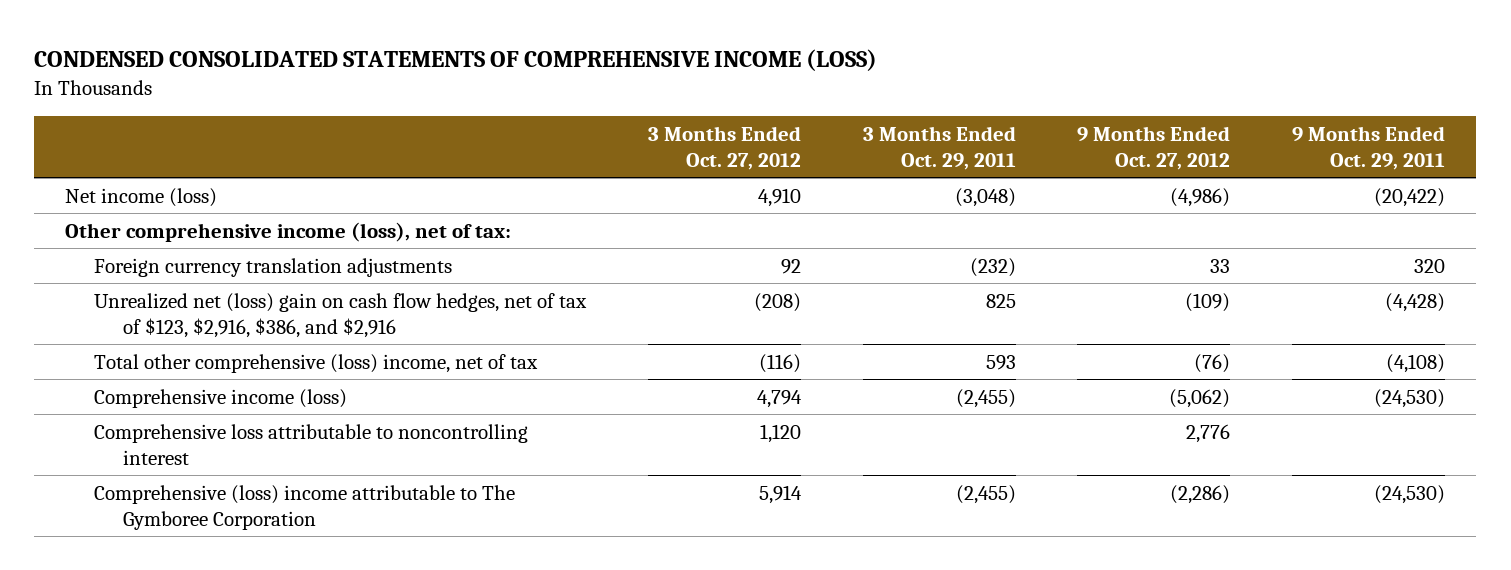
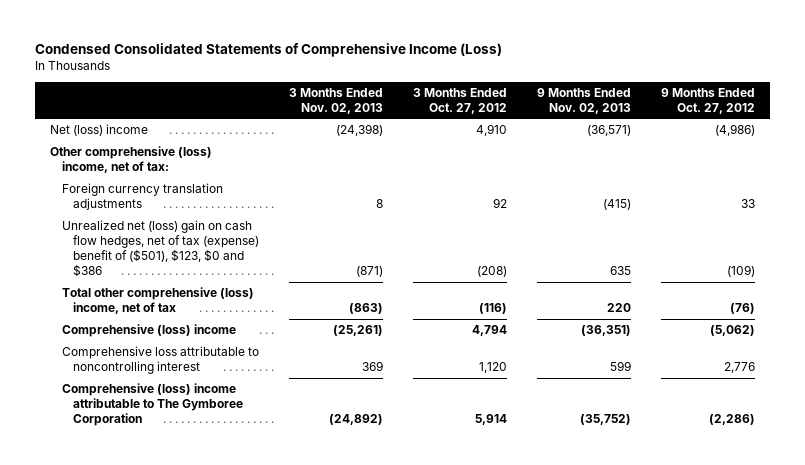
- CONDENSED CONSOLIDATED STATEMENTS OF COMPREHENSIVE INCOME (LOSS)
+ Condensed Consolidated Statements of Comprehensive Income (Loss)
- | 3 Months Ended Oct. 27, 2012 | 3 Months Ended Oct. 29, 2011 | 9 Months Ended Oct. 27, 2012 | 9 Months Ended Oct. 29, 2011
+ | 3 Months Ended Nov. 02, 2013 | 3 Months Ended Oct. 27, 2012 | 9 Months Ended Nov. 02, 2013 | 9 Months Ended Oct. 27, 2012
- Net income (loss) | 4,910 | (3,048) | (4,986) | (20,422)
- Other comprehensive income (loss), net of tax:
+ Net (loss) income | (24,398) | 4,910 | (36,571) | (4,986)
+ Other comprehensive (loss) income, net of tax:
- Unrealized net (loss) gain on cash flow hedges, net of tax of $123, $2,916, $386, and $2,916 | (208) | 825 | (109) | (4,428)
+ Unrealized net (loss) gain on cash flow hedges, net of tax (expense) benefit of ($501), $123, $0 and $386 | (871) | (208) | 635 | (109)
- Comprehensive income (loss) | 4,794 | (2,455) | (5,062) | (24,530)
+ Comprehensive (loss) income | (25,261) | 4,794 | (36,351) | (5,062)

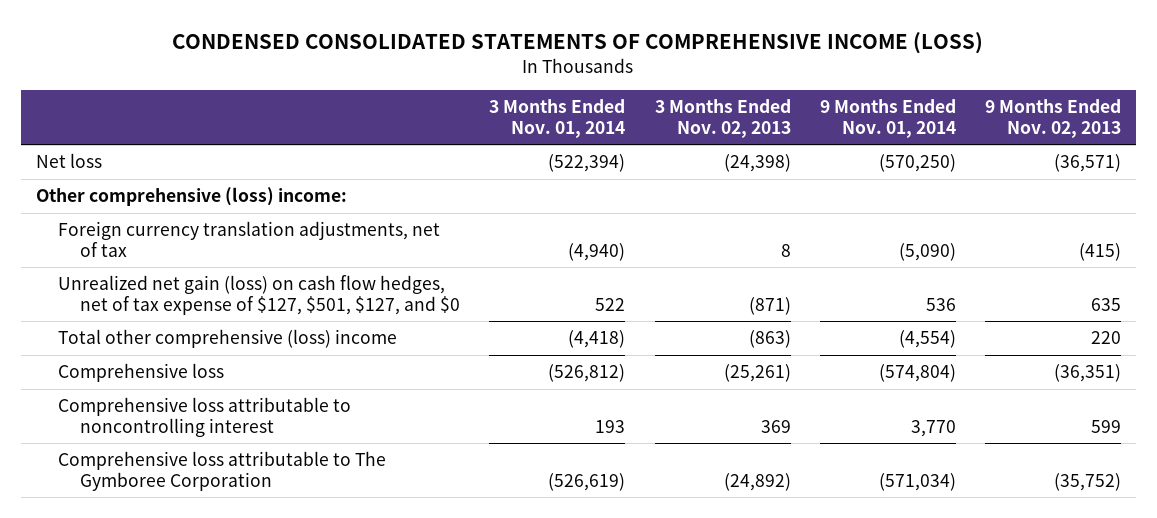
- Condensed Consolidated Statements of Comprehensive Income (Loss)
+ CONDENSED CONSOLIDATED STATEMENTS OF COMPREHENSIVE INCOME (LOSS)
- | 3 Months Ended Nov. 02, 2013 | 3 Months Ended Oct. 27, 2012 | 9 Months Ended Nov. 02, 2013 | 9 Months Ended Oct. 27, 2012
+ | 3 Months Ended Nov. 01, 2014 | 3 Months Ended Nov. 02, 2013 | 9 Months Ended Nov. 01, 2014 | 9 Months Ended Nov. 02, 2013
- Net (loss) income | (24,398) | 4,910 | (36,571) | (4,986)
- Other comprehensive (loss) income, net of tax:
- Foreign currency translation adjustments | 8 | 92 | (415) | 33
- Unrealized net (loss) gain on cash flow hedges, net of tax (expense) benefit of ($501), $123, $0 and $386 | (871) | (208) | 635 | (109)
- Total other comprehensive (loss) income, net of tax | (863) | (116) | 220 | (76)
- Comprehensive (loss) income | (25,261) | 4,794 | (36,351) | (5,062)
+ Net loss | (522,394) | (24,398) | (570,250) | (36,571)
+ Other comprehensive (loss) income:
+ Foreign currency translation adjustments, net of tax | (4,940) | 8 | (5,090) | (415)
+ Unrealized net gain (loss) on cash flow hedges, net of tax expense of $127, $501, $127, and $0 | 522 | (871) | 536 | 635
+ Total other comprehensive (loss) income | (4,418) | (863) | (4,554) | 220
+ Comprehensive loss | (526,812) | (25,261) | (574,804) | (36,351)
- Comprehensive (loss) income attributable to The Gymboree Corporation | (24,892) | 5,914 | (35,752) | (2,286)
+ Comprehensive loss attributable to The Gymboree Corporation | (526,619) | (24,892) | (571,034) | (35,752)

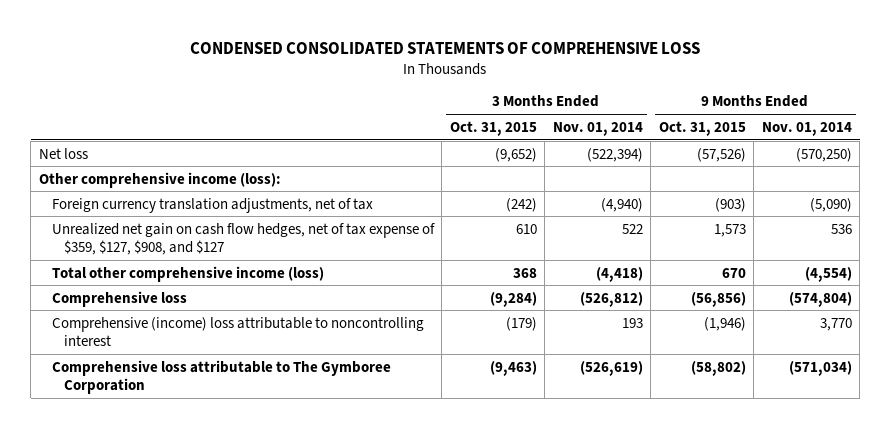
- CONDENSED CONSOLIDATED STATEMENTS OF COMPREHENSIVE INCOME (LOSS)
+ CONDENSED CONSOLIDATED STATEMENTS OF COMPREHENSIVE LOSS
- | 3 Months Ended Nov. 01, 2014 | 3 Months Ended Nov. 02, 2013 | 9 Months Ended Nov. 01, 2014 | 9 Months Ended Nov. 02, 2013
+ | 3 Months Ended Oct. 31, 2015 | 3 Months Ended Nov. 01, 2014 | 9 Months Ended Oct. 31, 2015 | 9 Months Ended Nov. 01, 2014
- Other comprehensive (loss) income:
+ Other comprehensive income (loss):
- Unrealized net gain (loss) on cash flow hedges, net of tax expense of $127, $501, $127, and $0 | 522 | (871) | 536 | 635
- Total other comprehensive (loss) income | (4,418) | (863) | (4,554) | 220
+ Unrealized net gain on cash flow hedges, net of tax expense of $359, $127, $908, and $127 | 610 | 522 | 1,573 | 536
+ Total other comprehensive income (loss) | 368 | (4,418) | 670 | (4,554)
- Comprehensive loss attributable to noncontrolling interest | 193 | 369 | 3,770 | 599
+ Comprehensive (income) loss attributable to noncontrolling interest | (179) | 193 | (1,946) | 3,770

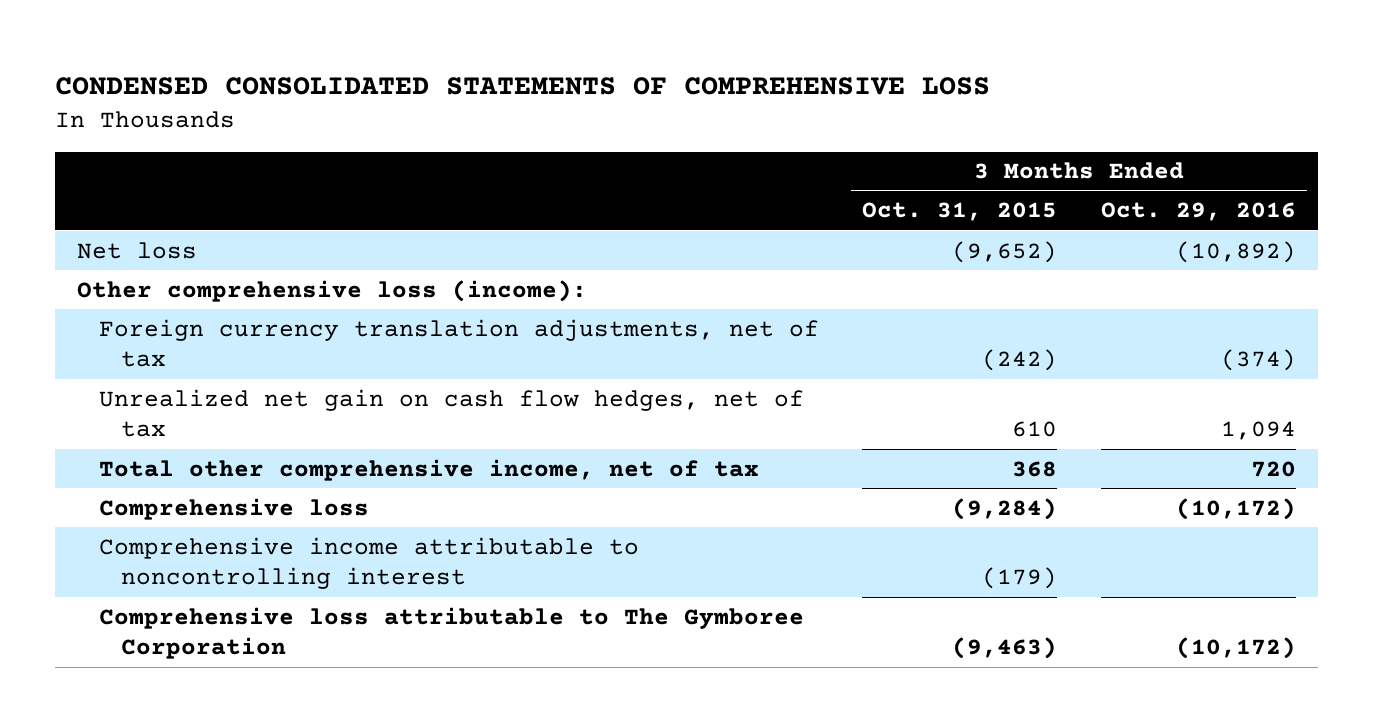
- | 3 Months Ended Oct. 31, 2015 | 3 Months Ended Nov. 01, 2014 | 9 Months Ended Oct. 31, 2015 | 9 Months Ended Nov. 01, 2014
+ | 3 Months Ended Oct. 31, 2015 | 3 Months Ended Oct. 29, 2016
- Other comprehensive income (loss):
+ Other comprehensive loss (income):
- Unrealized net gain on cash flow hedges, net of tax expense of $359, $127, $908, and $127 | 610 | 522 | 1,573 | 536
- Total other comprehensive income (loss) | 368 | (4,418) | 670 | (4,554)
+ Unrealized net gain on cash flow hedges, net of tax | 610 | 1,094
+ Total other comprehensive income, net of tax | 368 | 720
- Comprehensive (income) loss attributable to noncontrolling interest | (179) | 193 | (1,946) | 3,770
+ Comprehensive income attributable to noncontrolling interest | (179) |

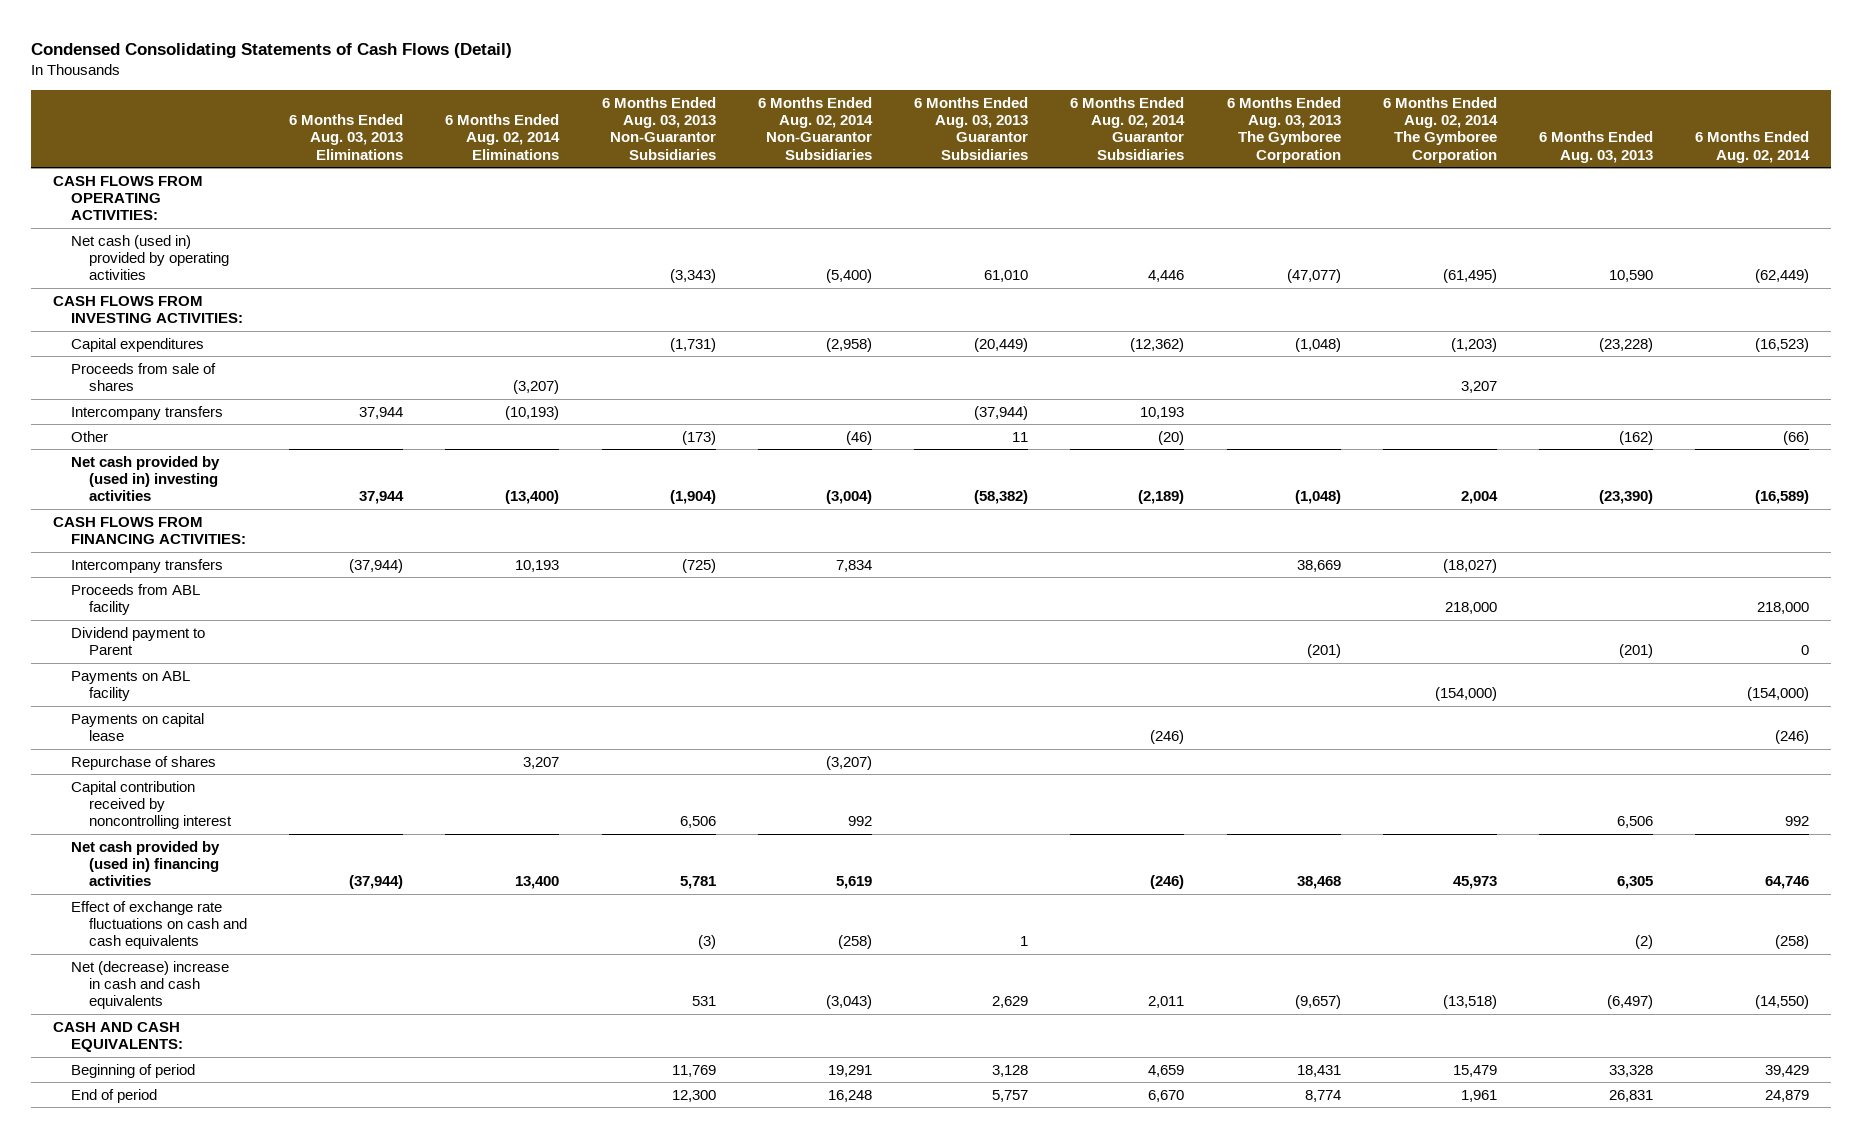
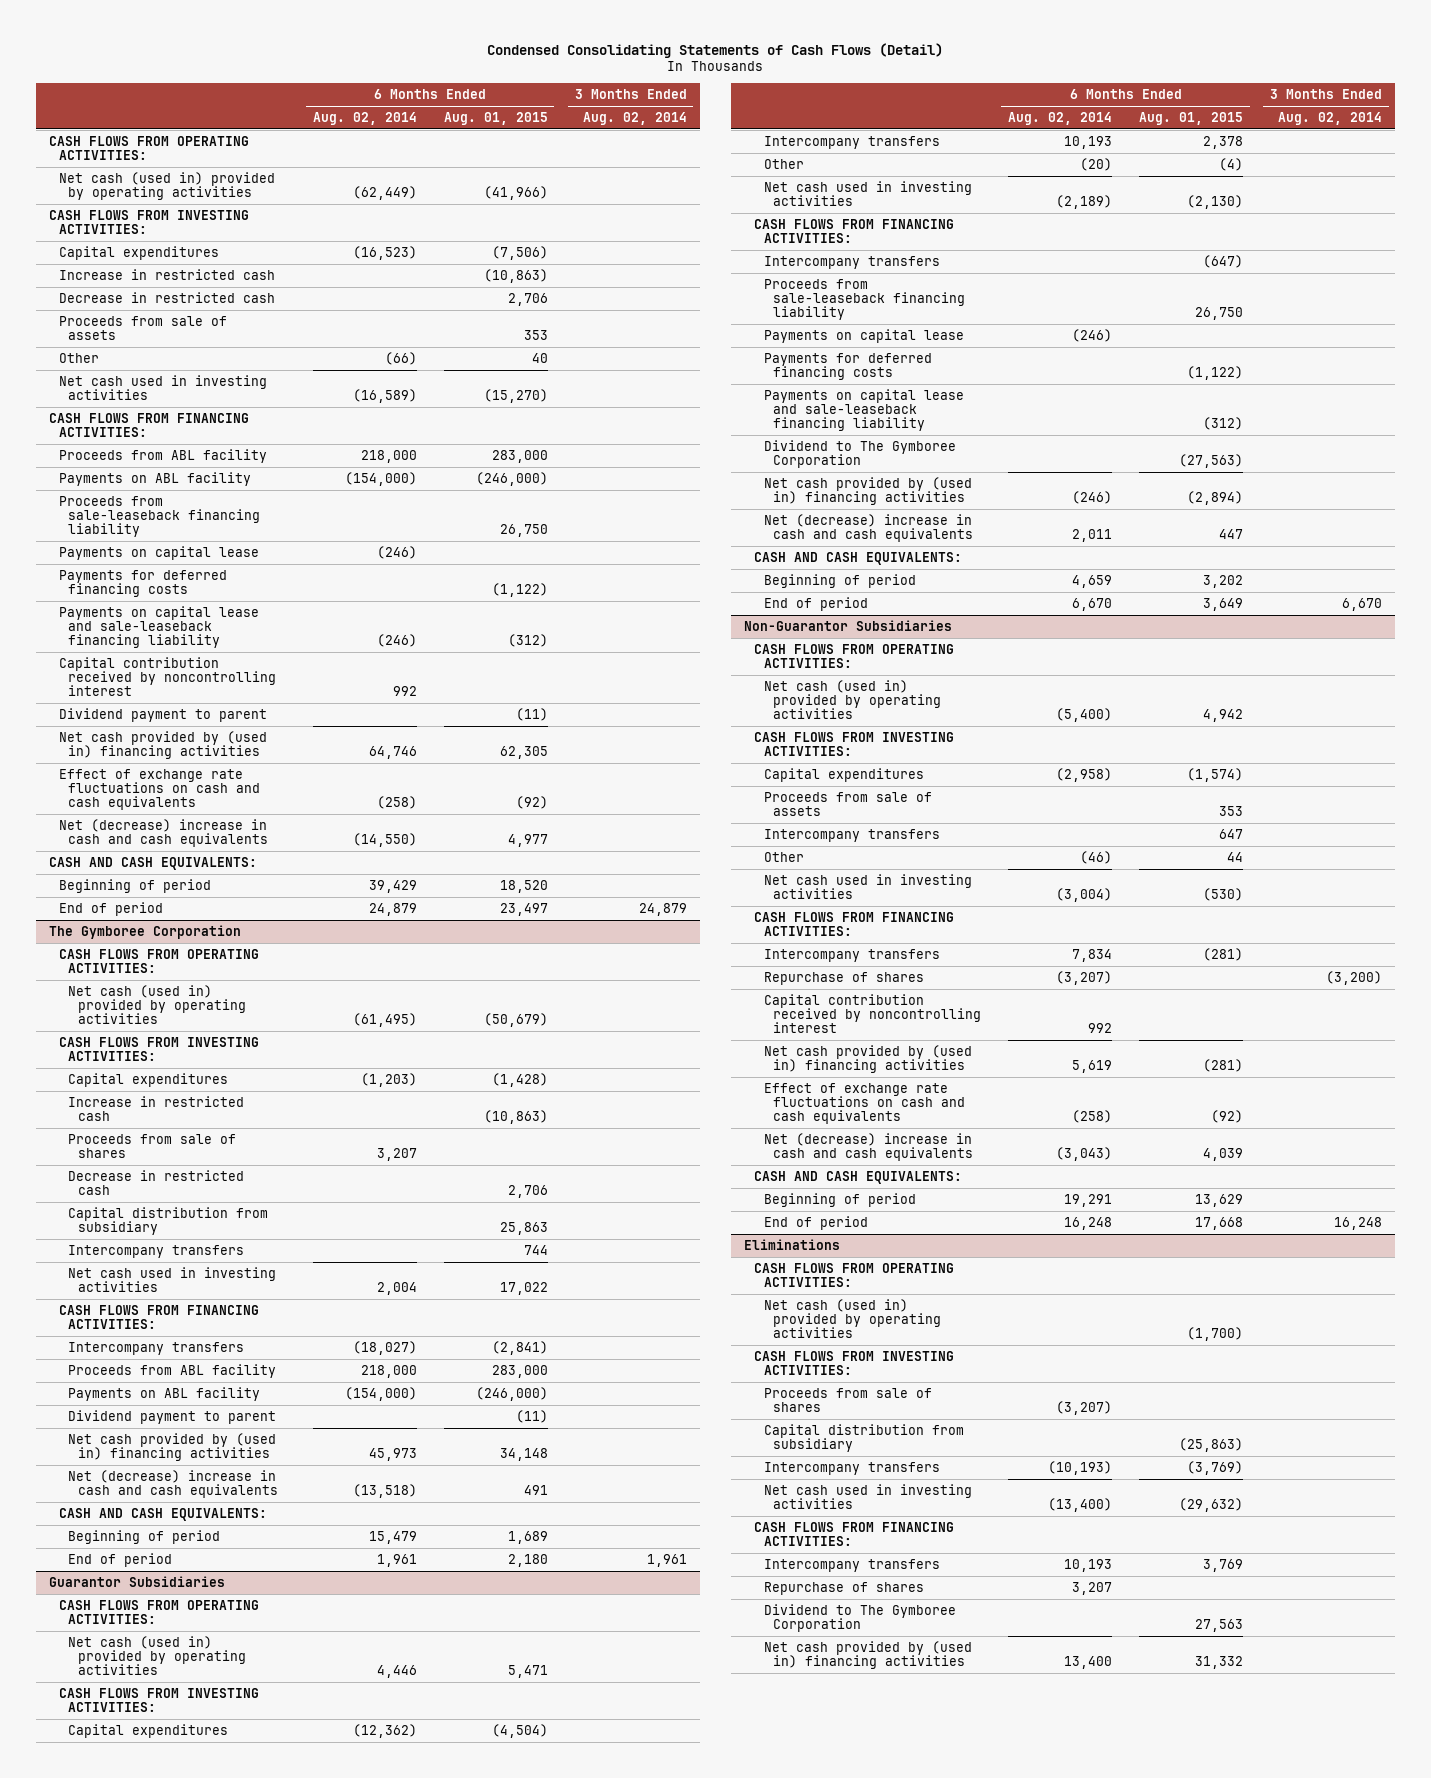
- | 6 Months Ended Aug. 03, 2013 Eliminations | 6 Months Ended Aug. 02, 2014 Eliminations | 6 Months Ended Aug. 03, 2013 Non-Guarantor Subsidiaries | 6 Months Ended Aug. 02, 2014 Non-Guarantor Subsidiaries | 6 Months Ended Aug. 03, 2013 Guarantor Subsidiaries | 6 Months Ended Aug. 02, 2014 Guarantor Subsidiaries | 6 Months Ended Aug. 03, 2013 The Gymboree Corporation | 6 Months Ended Aug. 02, 2014 The Gymboree Corporation | 6 Months Ended Aug. 03, 2013 | 6 Months Ended Aug. 02, 2014
+ | 6 Months Ended Aug. 02, 2014 | 6 Months Ended Aug. 01, 2015 | 3 Months Ended Aug. 02, 2014
- Proceeds from sale of shares | | (3,207) | | | | | | 3,207 | |
- Intercompany transfers | 37,944 | (10,193) | | | (37,944) | 10,193 | | | |
+ Increase in restricted cash | | (10,863) |
+ Decrease in restricted cash | | 2,706 |
+ Proceeds from sale of assets | | 353 |
- Net cash provided by (used in) investing activities | 37,944 | (13,400) | (1,904) | (3,004) | (58,382) | (2,189) | (1,048) | 2,004 | (23,390) | (16,589)
+ Net cash used in investing activities | (16,589) | (15,270) |
- Intercompany transfers | (37,944) | 10,193 | (725) | 7,834 | | | 38,669 | (18,027) | |
- Dividend payment to Parent | | | | | | | (201) | | (201) | 0
+ Proceeds from sale-leaseback financing liability | | 26,750 |
- Repurchase of shares | | 3,207 | | (3,207) | | | | | |
+ Payments for deferred financing costs | | (1,122) |
+ Payments on capital lease and sale-leaseback financing liability | (246) | (312) |
+ Dividend payment to parent | | (11) |
+ The Gymboree Corporation
+ CASH FLOWS FROM OPERATING ACTIVITIES:
+ Net cash (used in) provided by operating activities | (61,495) | (50,679) |
+ CASH FLOWS FROM INVESTING ACTIVITIES:
+ Capital expenditures | (1,203) | (1,428) |
+ Increase in restricted cash | | (10,863) |
+ Proceeds from sale of shares | 3,207 | |
+ Decrease in restricted cash | | 2,706 |
+ Capital distribution from subsidiary | | 25,863 |
+ Intercompany transfers | | 744 |
+ Net cash used in investing activities | 2,004 | 17,022 |
+ CASH FLOWS FROM FINANCING ACTIVITIES:
+ Intercompany transfers | (18,027) | (2,841) |
+ Proceeds from ABL facility | 218,000 | 283,000 |
+ Payments on ABL facility | (154,000) | (246,000) |
+ Dividend payment to parent | | (11) |
+ Net cash provided by (used in) financing activities | 45,973 | 34,148 |
+ Net (decrease) increase in cash and cash equivalents | (13,518) | 491 |
+ CASH AND CASH EQUIVALENTS:
+ Beginning of period | 15,479 | 1,689 |
+ End of period | 1,961 | 2,180 | 1,961
+ Guarantor Subsidiaries
+ CASH FLOWS FROM OPERATING ACTIVITIES:
+ Net cash (used in) provided by operating activities | 4,446 | 5,471 |
+ CASH FLOWS FROM INVESTING ACTIVITIES:
+ Capital expenditures | (12,362) | (4,504) |
+ Intercompany transfers | 10,193 | 2,378 |
+ Other | (20) | (4) |
+ Net cash used in investing activities | (2,189) | (2,130) |
+ CASH FLOWS FROM FINANCING ACTIVITIES:
+ Intercompany transfers | | (647) |
+ Proceeds from sale-leaseback financing liability | | 26,750 |
+ Payments on capital lease | (246) | |
+ Payments for deferred financing costs | | (1,122) |
+ Payments on capital lease and sale-leaseback financing liability | | (312) |
+ Dividend to The Gymboree Corporation | | (27,563) |
+ Net cash provided by (used in) financing activities | (246) | (2,894) |
+ Net (decrease) increase in cash and cash equivalents | 2,011 | 447 |
+ CASH AND CASH EQUIVALENTS:
+ Beginning of period | 4,659 | 3,202 |
+ End of period | 6,670 | 3,649 | 6,670
+ Non-Guarantor Subsidiaries
+ CASH FLOWS FROM OPERATING ACTIVITIES:
+ Net cash (used in) provided by operating activities | (5,400) | 4,942 |
+ CASH FLOWS FROM INVESTING ACTIVITIES:
+ Capital expenditures | (2,958) | (1,574) |
+ Proceeds from sale of assets | | 353 |
+ Intercompany transfers | | 647 |
+ Other | (46) | 44 |
+ Net cash used in investing activities | (3,004) | (530) |
+ CASH FLOWS FROM FINANCING ACTIVITIES:
+ Intercompany transfers | 7,834 | (281) |
+ Repurchase of shares | (3,207) | | (3,200)
+ Capital contribution received by noncontrolling interest | 992 | |
+ Net cash provided by (used in) financing activities | 5,619 | (281) |
+ Effect of exchange rate fluctuations on cash and cash equivalents | (258) | (92) |
+ Net (decrease) increase in cash and cash equivalents | (3,043) | 4,039 |
+ CASH AND CASH EQUIVALENTS:
+ Beginning of period | 19,291 | 13,629 |
+ End of period | 16,248 | 17,668 | 16,248
+ Eliminations
+ CASH FLOWS FROM OPERATING ACTIVITIES:
+ Net cash (used in) provided by operating activities | | (1,700) |
+ CASH FLOWS FROM INVESTING ACTIVITIES:
+ Proceeds from sale of shares | (3,207) | |
+ Capital distribution from subsidiary | | (25,863) |
+ Intercompany transfers | (10,193) | (3,769) |
+ Net cash used in investing activities | (13,400) | (29,632) |
+ CASH FLOWS FROM FINANCING ACTIVITIES:
+ Intercompany transfers | 10,193 | 3,769 |
+ Repurchase of shares | 3,207 | |
+ Dividend to The Gymboree Corporation | | 27,563 |
+ Net cash provided by (used in) financing activities | 13,400 | 31,332 |

